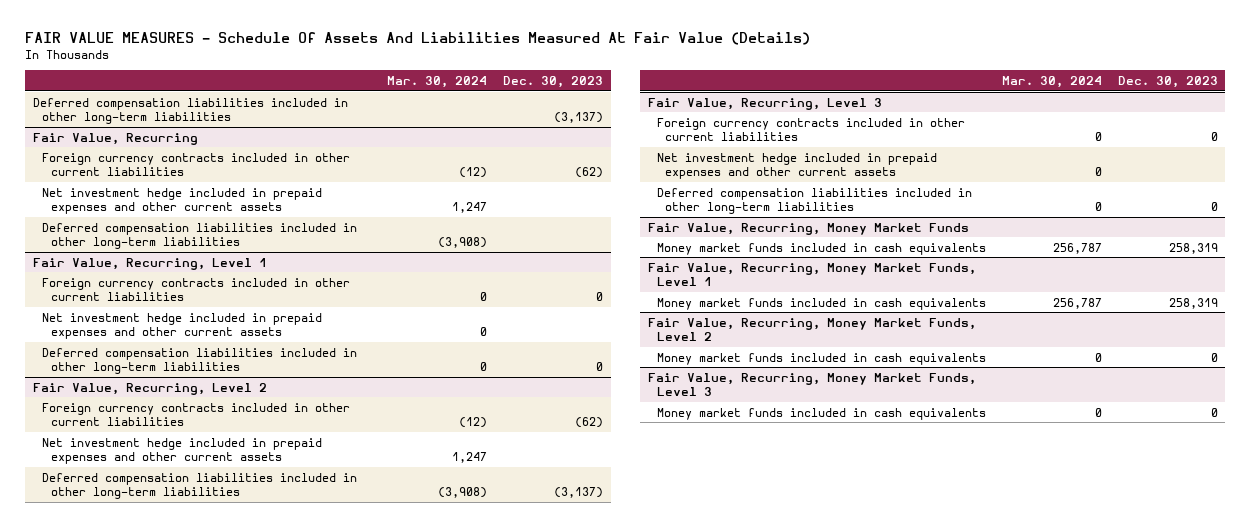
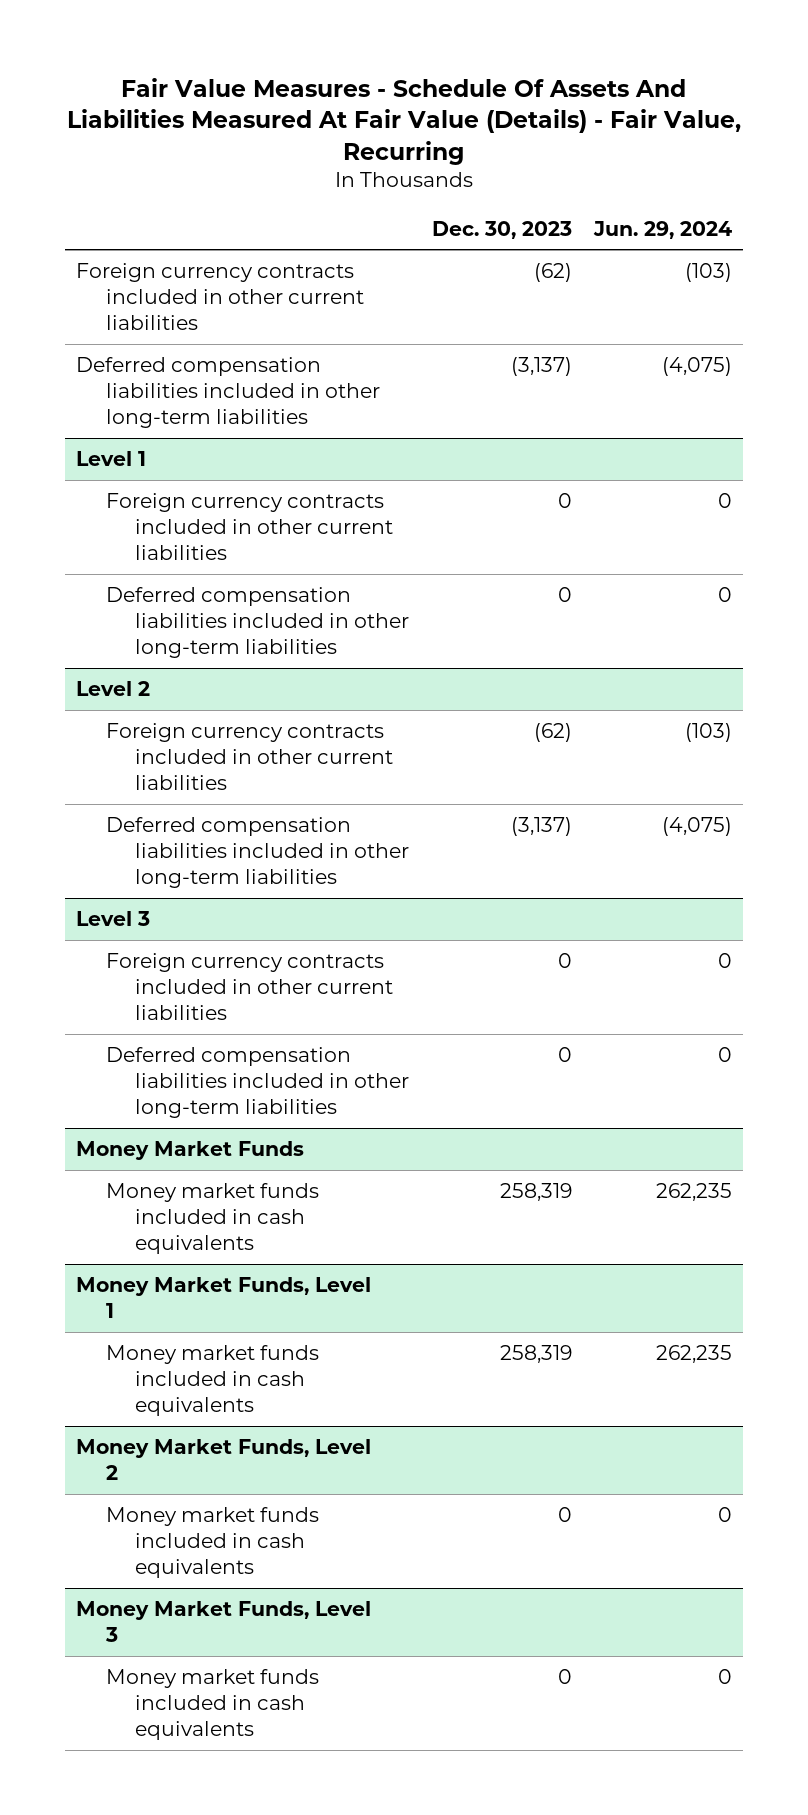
- FAIR VALUE MEASURES - Schedule Of Assets And Liabilities Measured At Fair Value (Details)
+ Fair Value Measures - Schedule Of Assets And Liabilities Measured At Fair Value (Details) - Fair Value, Recurring
- | Mar. 30, 2024 | Dec. 30, 2023
+ | Dec. 30, 2023 | Jun. 29, 2024
- Fair Value, Recurring
- Net investment hedge included in prepaid expenses and other current assets | 1,247 |
- Deferred compensation liabilities included in other long-term liabilities | (3,908) |
- Fair Value, Recurring, Level 1
moved down: Deferred compensation liabilities included in other long-term liabilities | (3,137) | (4,075)
+ Level 1
- Net investment hedge included in prepaid expenses and other current assets | 0 |
- Fair Value, Recurring, Level 2
+ Level 2
- Net investment hedge included in prepaid expenses and other current assets | 1,247 |
- Fair Value, Recurring, Level 3
+ Level 3
- Net investment hedge included in prepaid expenses and other current assets | 0 |
- Fair Value, Recurring, Money Market Funds
+ Money Market Funds
- Fair Value, Recurring, Money Market Funds, Level 1
+ Money Market Funds, Level 1
- Fair Value, Recurring, Money Market Funds, Level 2
+ Money Market Funds, Level 2
- Fair Value, Recurring, Money Market Funds, Level 3
+ Money Market Funds, Level 3

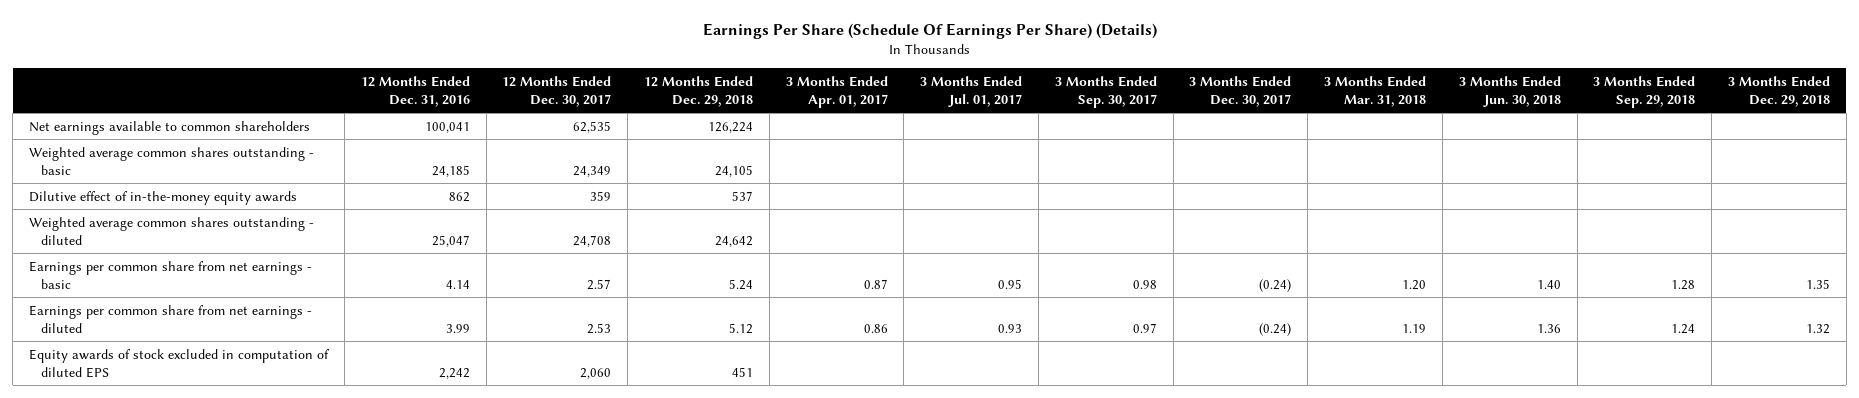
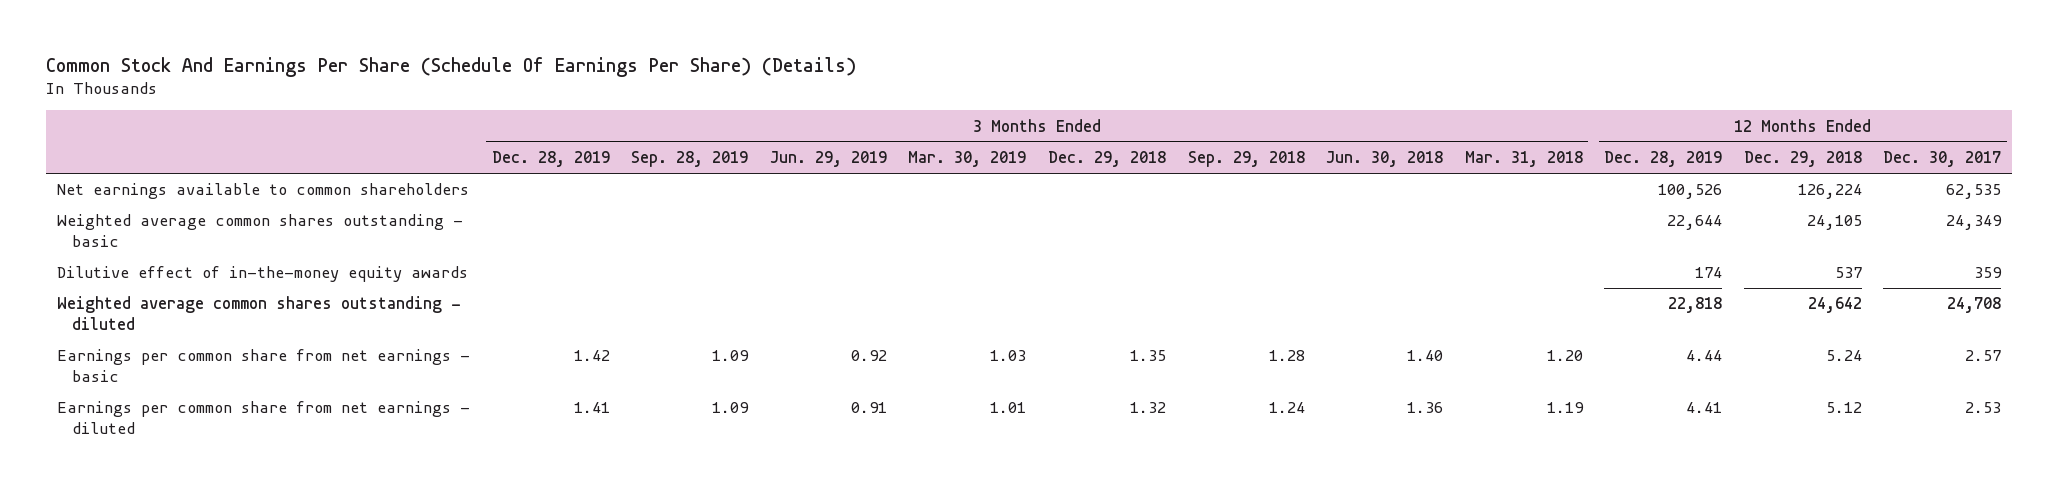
- Earnings Per Share (Schedule Of Earnings Per Share) (Details)
+ Common Stock And Earnings Per Share (Schedule Of Earnings Per Share) (Details)
- | 12 Months Ended Dec. 31, 2016 | 12 Months Ended Dec. 30, 2017 | 12 Months Ended Dec. 29, 2018 | 3 Months Ended Apr. 01, 2017 | 3 Months Ended Jul. 01, 2017 | 3 Months Ended Sep. 30, 2017 | 3 Months Ended Dec. 30, 2017 | 3 Months Ended Mar. 31, 2018 | 3 Months Ended Jun. 30, 2018 | 3 Months Ended Sep. 29, 2018 | 3 Months Ended Dec. 29, 2018
+ | 3 Months Ended Dec. 28, 2019 | 3 Months Ended Sep. 28, 2019 | 3 Months Ended Jun. 29, 2019 | 3 Months Ended Mar. 30, 2019 | 3 Months Ended Dec. 29, 2018 | 3 Months Ended Sep. 29, 2018 | 3 Months Ended Jun. 30, 2018 | 3 Months Ended Mar. 31, 2018 | 12 Months Ended Dec. 28, 2019 | 12 Months Ended Dec. 29, 2018 | 12 Months Ended Dec. 30, 2017
- Equity awards of stock excluded in computation of diluted EPS | 2,242 | 2,060 | 451 | | | | | | | |

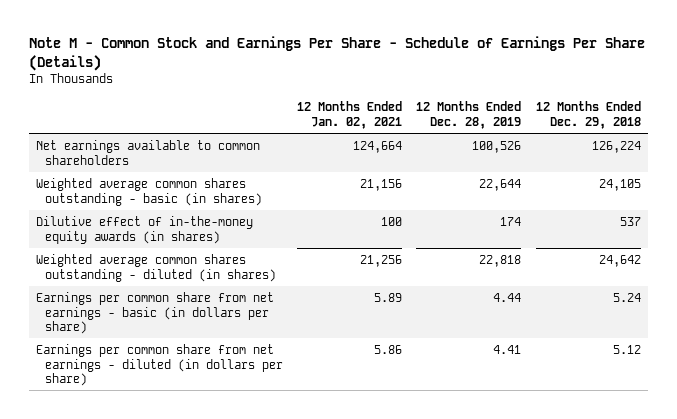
- Common Stock And Earnings Per Share (Schedule Of Earnings Per Share) (Details)
+ Note M - Common Stock and Earnings Per Share - Schedule of Earnings Per Share (Details)
- | 3 Months Ended Dec. 28, 2019 | 3 Months Ended Sep. 28, 2019 | 3 Months Ended Jun. 29, 2019 | 3 Months Ended Mar. 30, 2019 | 3 Months Ended Dec. 29, 2018 | 3 Months Ended Sep. 29, 2018 | 3 Months Ended Jun. 30, 2018 | 3 Months Ended Mar. 31, 2018 | 12 Months Ended Dec. 28, 2019 | 12 Months Ended Dec. 29, 2018 | 12 Months Ended Dec. 30, 2017
+ | 12 Months Ended Jan. 02, 2021 | 12 Months Ended Dec. 28, 2019 | 12 Months Ended Dec. 29, 2018
- Weighted average common shares outstanding - basic | | | | | | | | | 22,644 | 24,105 | 24,349
- Dilutive effect of in-the-money equity awards | | | | | | | | | 174 | 537 | 359
- Weighted average common shares outstanding - diluted | | | | | | | | | 22,818 | 24,642 | 24,708
- Earnings per common share from net earnings - basic | 1.42 | 1.09 | 0.92 | 1.03 | 1.35 | 1.28 | 1.40 | 1.20 | 4.44 | 5.24 | 2.57
- Earnings per common share from net earnings - diluted | 1.41 | 1.09 | 0.91 | 1.01 | 1.32 | 1.24 | 1.36 | 1.19 | 4.41 | 5.12 | 2.53
+ Weighted average common shares outstanding - basic (in shares) | 21,156 | 22,644 | 24,105
+ Dilutive effect of in-the-money equity awards (in shares) | 100 | 174 | 537
+ Weighted average common shares outstanding - diluted (in shares) | 21,256 | 22,818 | 24,642
+ Earnings per common share from net earnings - basic (in dollars per share) | 5.89 | 4.44 | 5.24
+ Earnings per common share from net earnings - diluted (in dollars per share) | 5.86 | 4.41 | 5.12

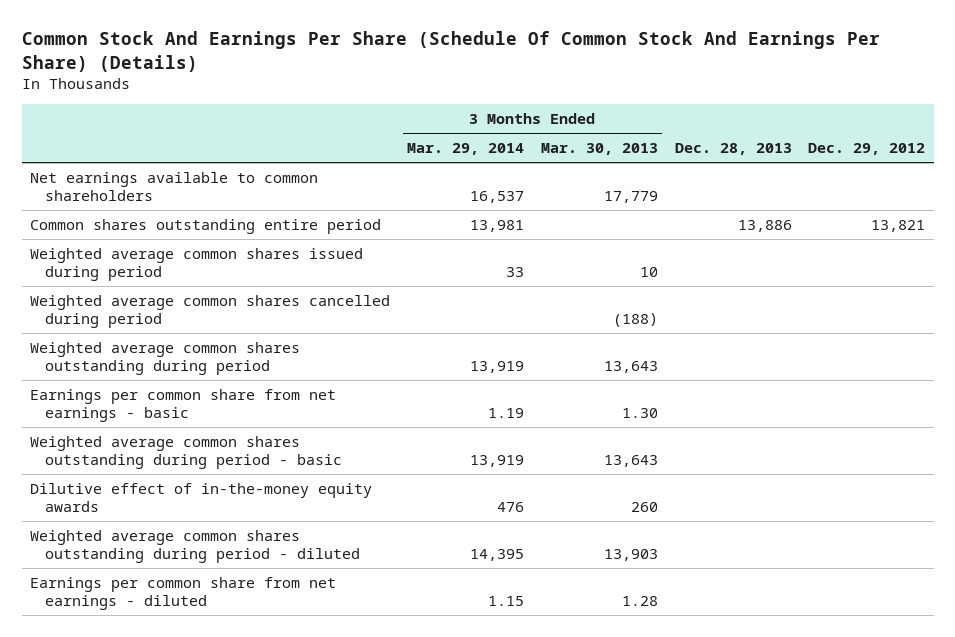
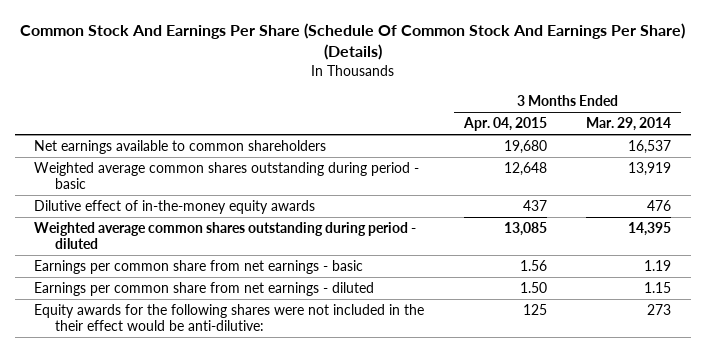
- | 3 Months Ended Mar. 29, 2014 | 3 Months Ended Mar. 30, 2013 | Dec. 28, 2013 | Dec. 29, 2012
+ | 3 Months Ended Apr. 04, 2015 | 3 Months Ended Mar. 29, 2014
- Common shares outstanding entire period | 13,981 | | 13,886 | 13,821
- Weighted average common shares issued during period | 33 | 10 | |
- Weighted average common shares cancelled during period | | (188) | |
- Weighted average common shares outstanding during period | 13,919 | 13,643 | |
moved down: Earnings per common share from net earnings - basic | 1.56 | 1.19
+ Equity awards for the following shares were not included in the their effect would be anti-dilutive: | 125 | 273

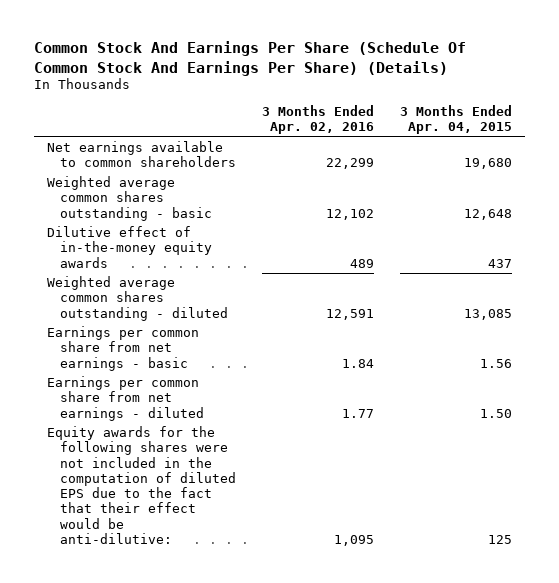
- | 3 Months Ended Apr. 04, 2015 | 3 Months Ended Mar. 29, 2014
+ | 3 Months Ended Apr. 02, 2016 | 3 Months Ended Apr. 04, 2015
- Weighted average common shares outstanding during period - basic | 12,648 | 13,919
+ Weighted average common shares outstanding - basic | 12,102 | 12,648
- Weighted average common shares outstanding during period - diluted | 13,085 | 14,395
+ Weighted average common shares outstanding - diluted | 12,591 | 13,085
- Equity awards for the following shares were not included in the their effect would be anti-dilutive: | 125 | 273
+ Equity awards for the following shares were not included in the computation of diluted EPS due to the fact that their effect would be anti-dilutive: | 1,095 | 125

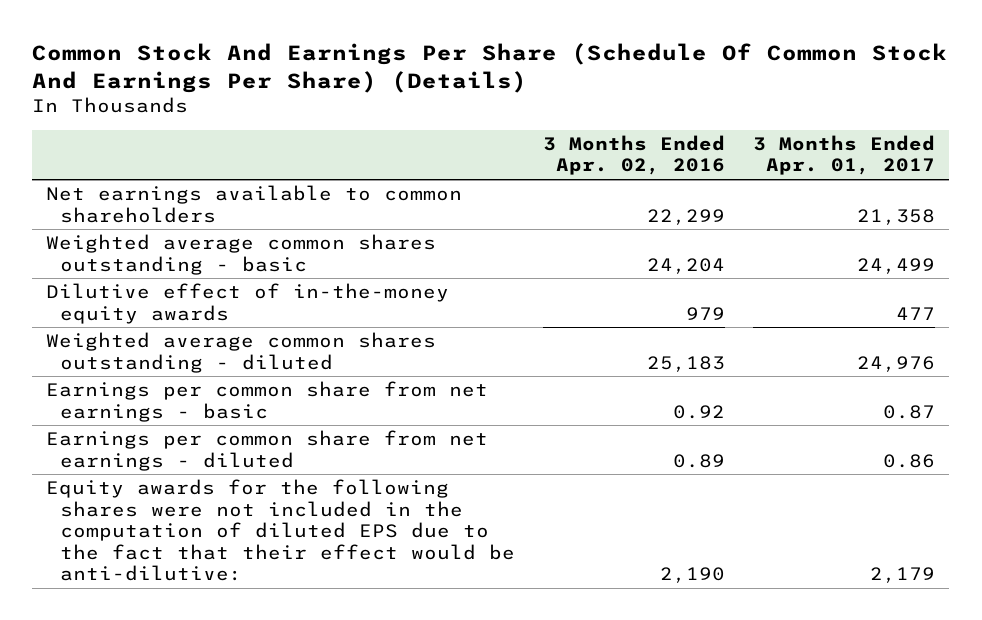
- | 3 Months Ended Apr. 02, 2016 | 3 Months Ended Apr. 04, 2015
+ | 3 Months Ended Apr. 02, 2016 | 3 Months Ended Apr. 01, 2017
- Weighted average common shares outstanding - basic | 12,102 | 12,648
- Dilutive effect of in-the-money equity awards | 489 | 437
- Weighted average common shares outstanding - diluted | 12,591 | 13,085
- Earnings per common share from net earnings - basic | 1.84 | 1.56
- Earnings per common share from net earnings - diluted | 1.77 | 1.50
- Equity awards for the following shares were not included in the computation of diluted EPS due to the fact that their effect would be anti-dilutive: | 1,095 | 125
+ Weighted average common shares outstanding - basic | 24,204 | 24,499
+ Dilutive effect of in-the-money equity awards | 979 | 477
+ Weighted average common shares outstanding - diluted | 25,183 | 24,976
+ Earnings per common share from net earnings - basic | 0.92 | 0.87
+ Earnings per common share from net earnings - diluted | 0.89 | 0.86
+ Equity awards for the following shares were not included in the computation of diluted EPS due to the fact that their effect would be anti-dilutive: | 2,190 | 2,179

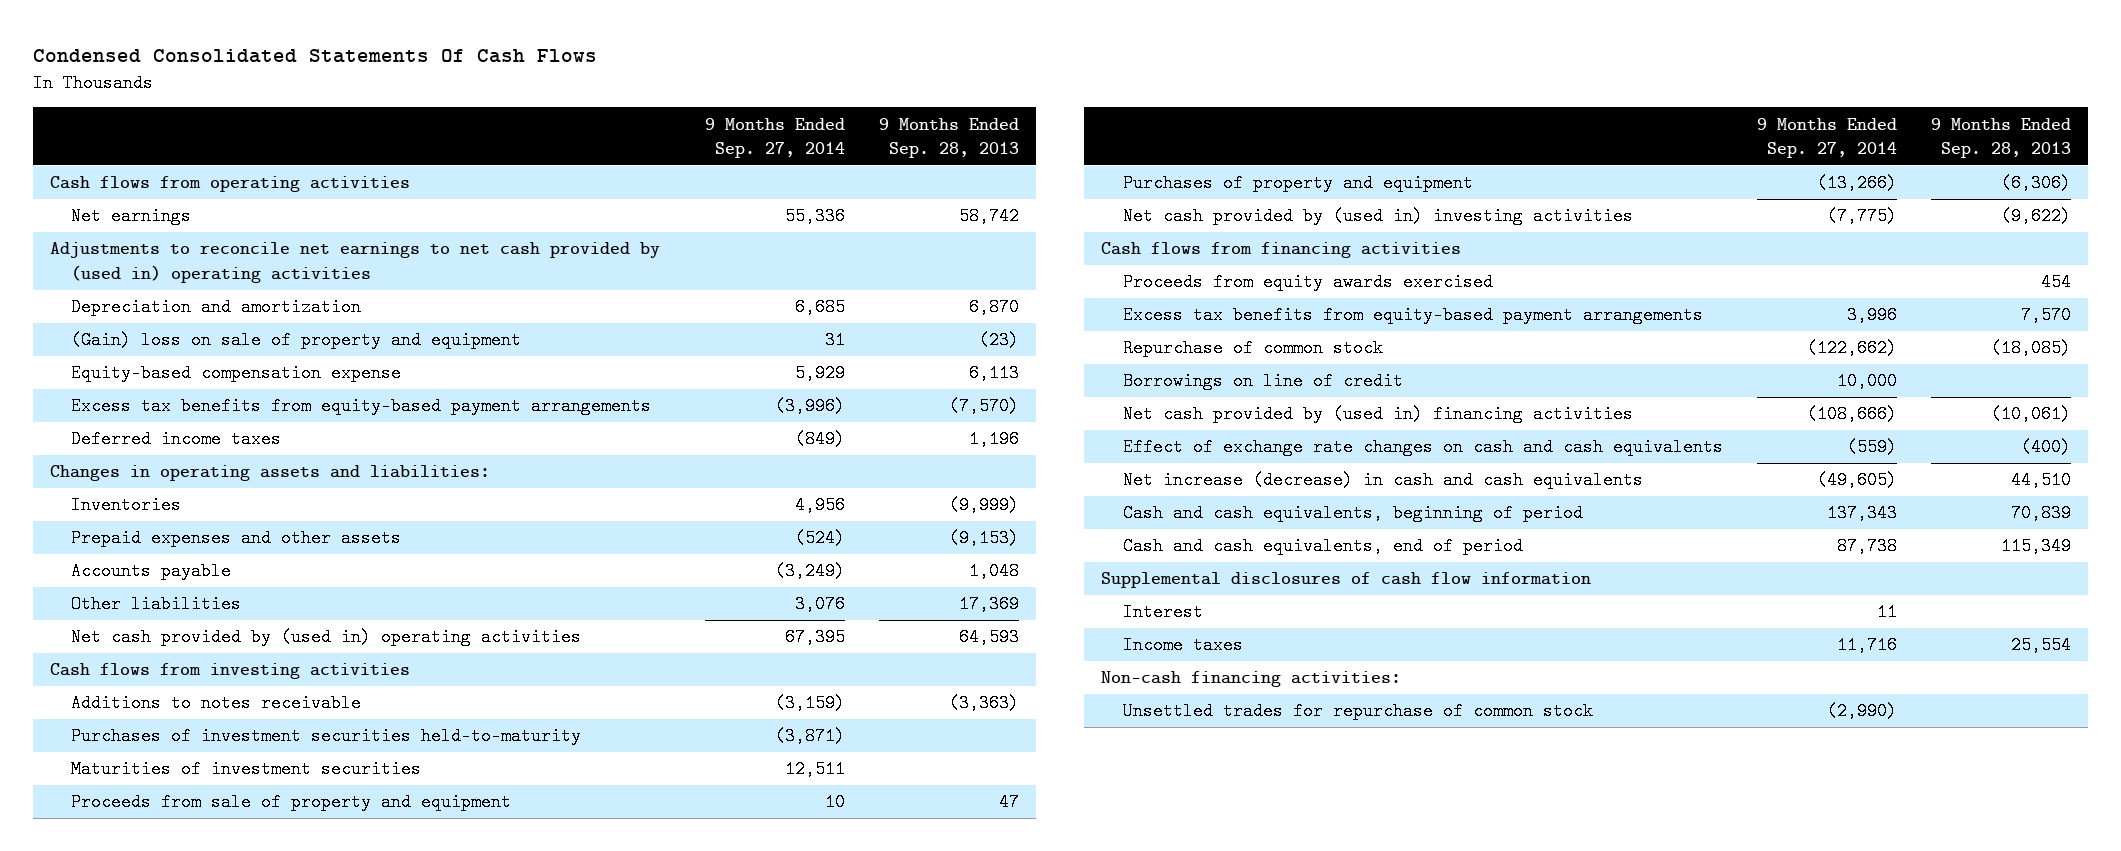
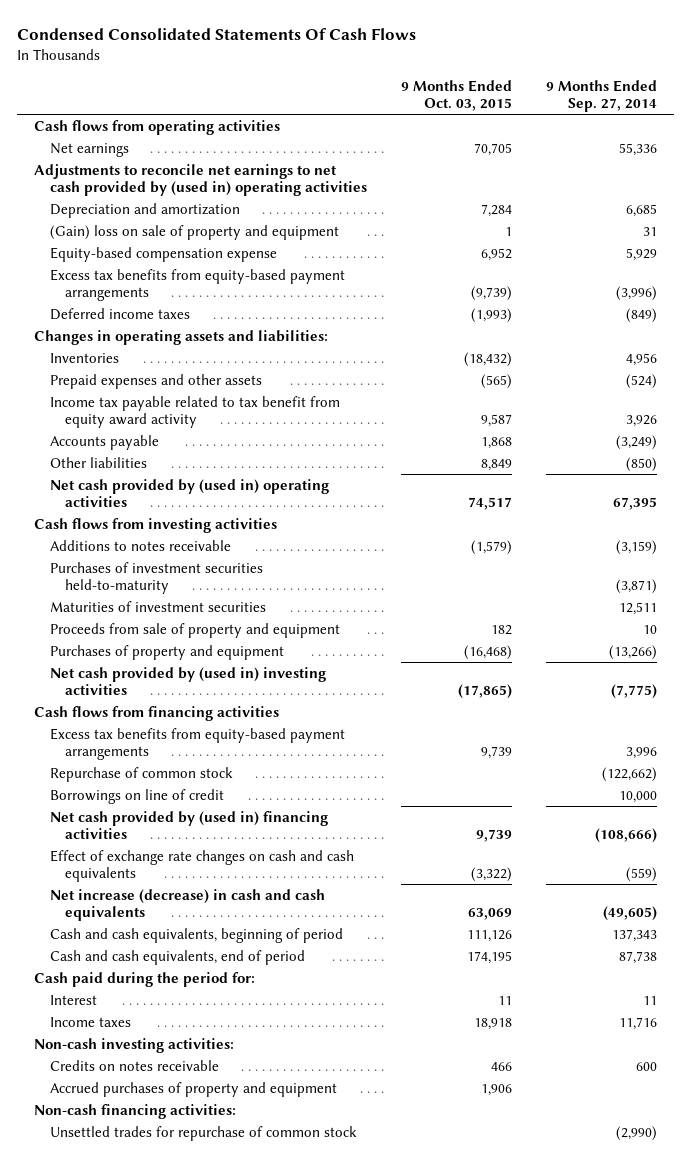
- | 9 Months Ended Sep. 27, 2014 | 9 Months Ended Sep. 28, 2013
+ | 9 Months Ended Oct. 03, 2015 | 9 Months Ended Sep. 27, 2014
+ Income tax payable related to tax benefit from equity award activity | 9,587 | 3,926
- Other liabilities | 3,076 | 17,369
+ Other liabilities | 8,849 | (850)
- Proceeds from equity awards exercised | | 454
- Supplemental disclosures of cash flow information
+ Cash paid during the period for:
+ Non-cash investing activities:
+ Credits on notes receivable | 466 | 600
+ Accrued purchases of property and equipment | 1,906 |

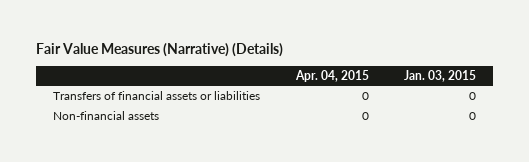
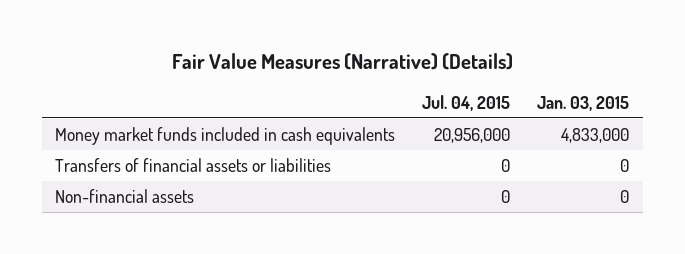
- | Apr. 04, 2015 | Jan. 03, 2015
+ | Jul. 04, 2015 | Jan. 03, 2015
+ Money market funds included in cash equivalents | 20,956,000 | 4,833,000

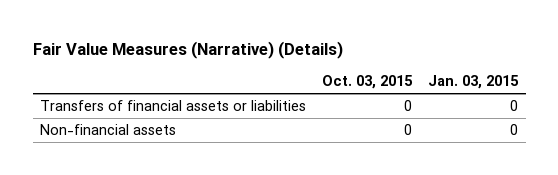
- | Jul. 04, 2015 | Jan. 03, 2015
+ | Oct. 03, 2015 | Jan. 03, 2015
- Money market funds included in cash equivalents | 20,956,000 | 4,833,000

